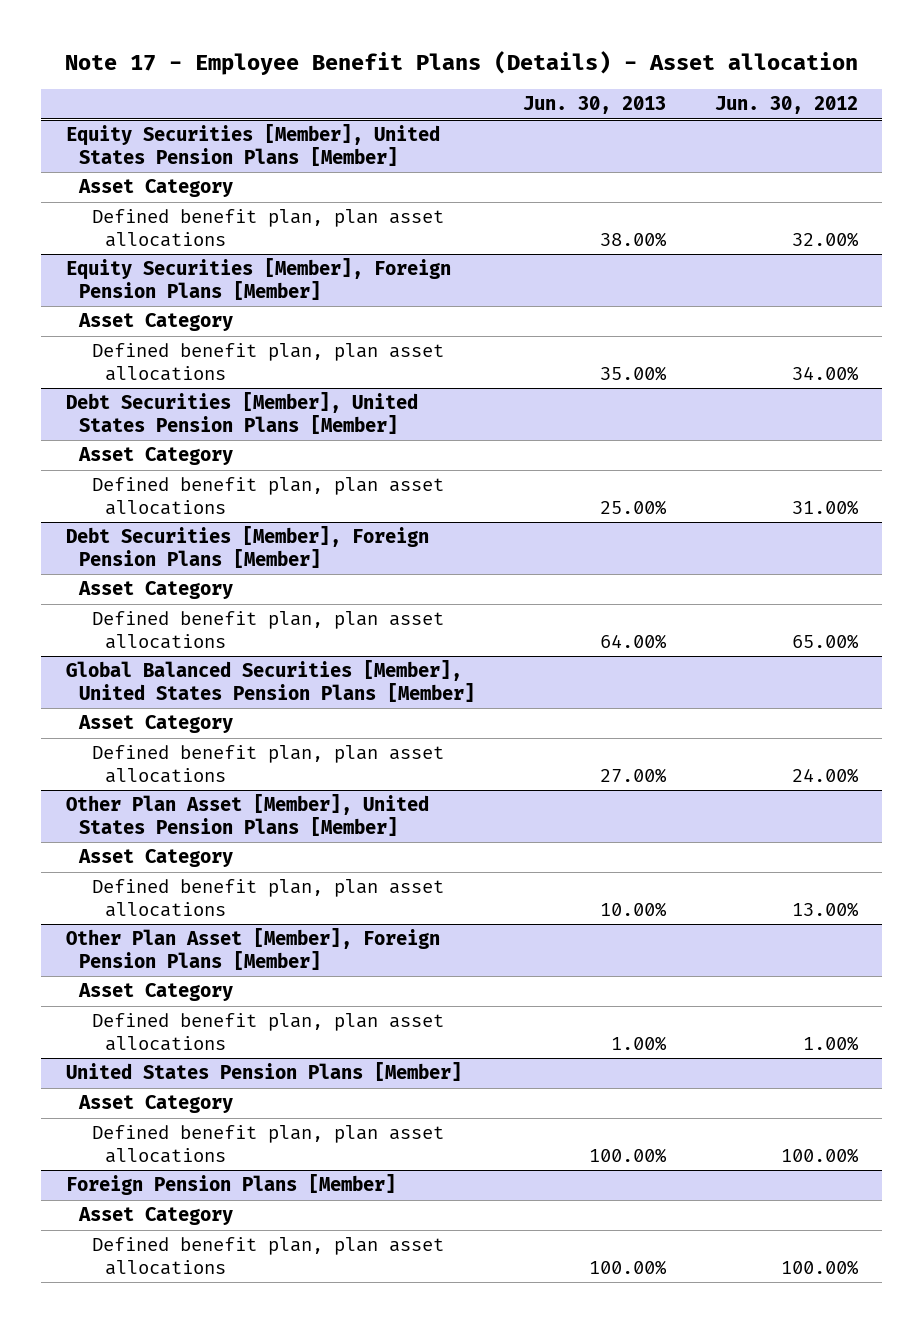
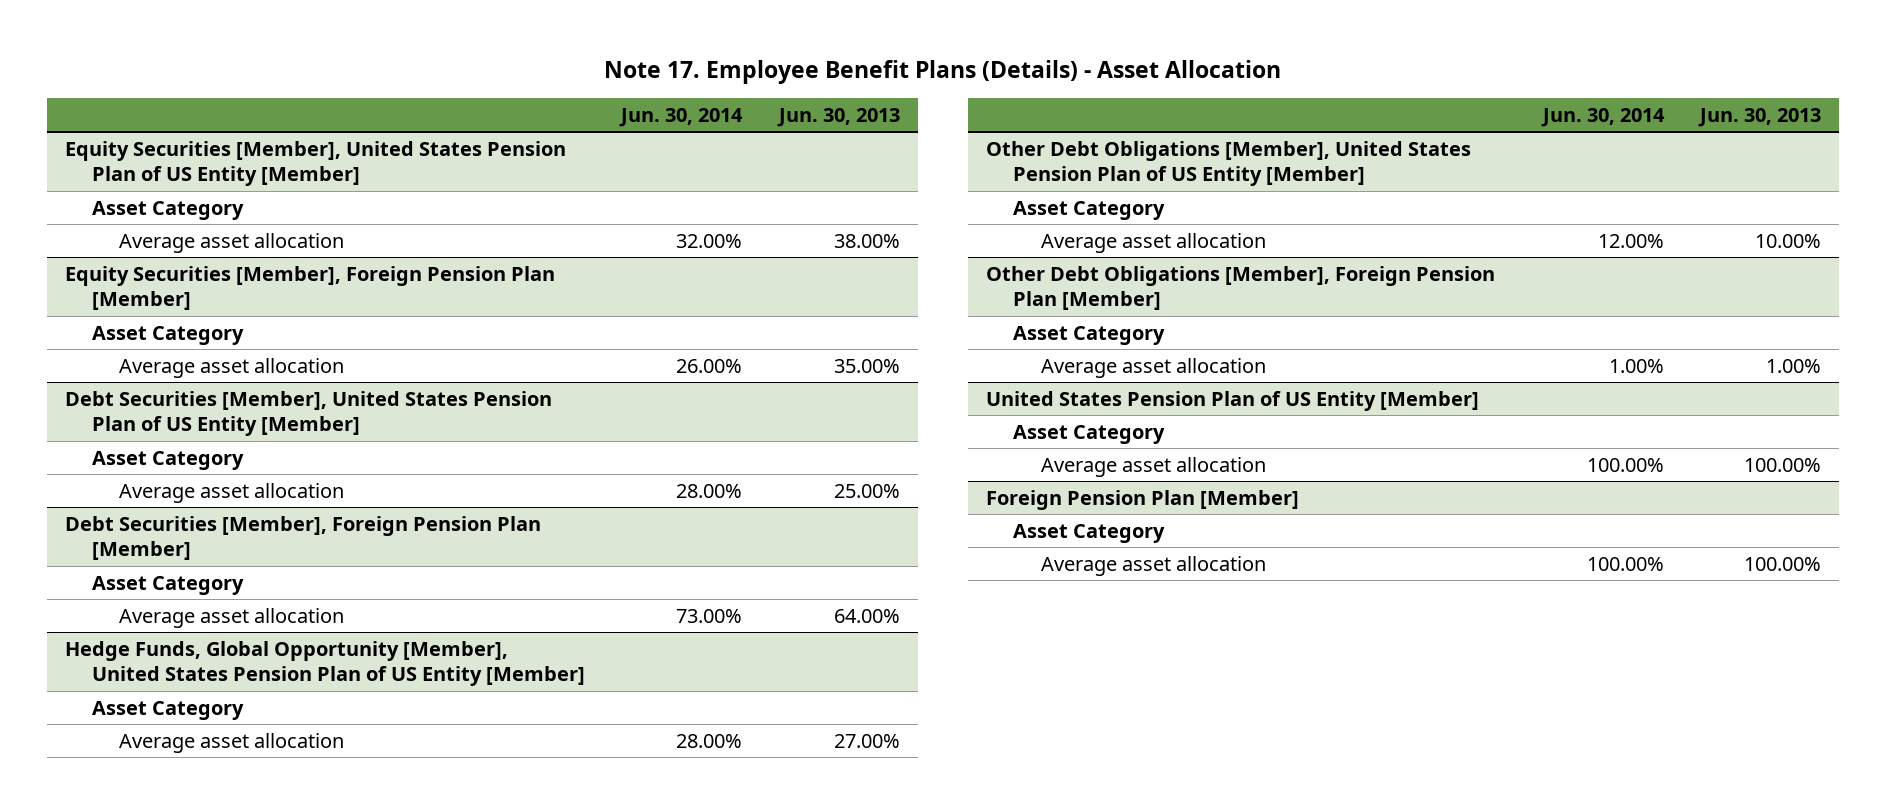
- Note 17 - Employee Benefit Plans (Details) - Asset allocation
+ Note 17. Employee Benefit Plans (Details) - Asset Allocation
- | Jun. 30, 2013 | Jun. 30, 2012
+ | Jun. 30, 2014 | Jun. 30, 2013
- Equity Securities [Member], United States Pension Plans [Member]
+ Equity Securities [Member], United States Pension Plan of US Entity [Member]
- Defined benefit plan, plan asset allocations | 38.00% | 32.00%
- Equity Securities [Member], Foreign Pension Plans [Member]
+ Average asset allocation | 32.00% | 38.00%
+ Equity Securities [Member], Foreign Pension Plan [Member]
- Defined benefit plan, plan asset allocations | 35.00% | 34.00%
- Debt Securities [Member], United States Pension Plans [Member]
+ Average asset allocation | 26.00% | 35.00%
+ Debt Securities [Member], United States Pension Plan of US Entity [Member]
- Defined benefit plan, plan asset allocations | 25.00% | 31.00%
- Debt Securities [Member], Foreign Pension Plans [Member]
+ Average asset allocation | 28.00% | 25.00%
+ Debt Securities [Member], Foreign Pension Plan [Member]
- Defined benefit plan, plan asset allocations | 64.00% | 65.00%
- Global Balanced Securities [Member], United States Pension Plans [Member]
+ Average asset allocation | 73.00% | 64.00%
+ Hedge Funds, Global Opportunity [Member], United States Pension Plan of US Entity [Member]
- Defined benefit plan, plan asset allocations | 27.00% | 24.00%
- Other Plan Asset [Member], United States Pension Plans [Member]
+ Average asset allocation | 28.00% | 27.00%
+ Other Debt Obligations [Member], United States Pension Plan of US Entity [Member]
- Defined benefit plan, plan asset allocations | 10.00% | 13.00%
- Other Plan Asset [Member], Foreign Pension Plans [Member]
+ Average asset allocation | 12.00% | 10.00%
+ Other Debt Obligations [Member], Foreign Pension Plan [Member]
- Defined benefit plan, plan asset allocations | 1.00% | 1.00%
- United States Pension Plans [Member]
+ Average asset allocation | 1.00% | 1.00%
+ United States Pension Plan of US Entity [Member]
- Defined benefit plan, plan asset allocations | 100.00% | 100.00%
- Foreign Pension Plans [Member]
+ Average asset allocation | 100.00% | 100.00%
+ Foreign Pension Plan [Member]
- Defined benefit plan, plan asset allocations | 100.00% | 100.00%
+ Average asset allocation | 100.00% | 100.00%

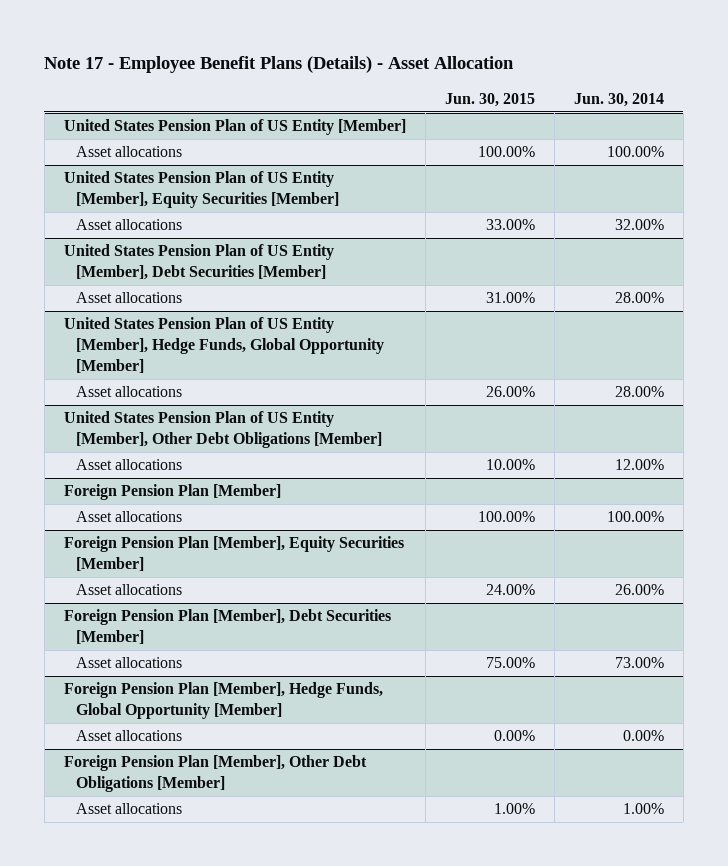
- Note 17. Employee Benefit Plans (Details) - Asset Allocation
+ Note 17 - Employee Benefit Plans (Details) - Asset Allocation
- | Jun. 30, 2014 | Jun. 30, 2013
+ | Jun. 30, 2015 | Jun. 30, 2014
- Equity Securities [Member], United States Pension Plan of US Entity [Member]
- Asset Category
- Average asset allocation | 32.00% | 38.00%
- Equity Securities [Member], Foreign Pension Plan [Member]
- Asset Category
- Average asset allocation | 26.00% | 35.00%
- Debt Securities [Member], United States Pension Plan of US Entity [Member]
- Asset Category
- Average asset allocation | 28.00% | 25.00%
- Debt Securities [Member], Foreign Pension Plan [Member]
- Asset Category
- Average asset allocation | 73.00% | 64.00%
- Hedge Funds, Global Opportunity [Member], United States Pension Plan of US Entity [Member]
- Asset Category
- Average asset allocation | 28.00% | 27.00%
- Other Debt Obligations [Member], United States Pension Plan of US Entity [Member]
- Asset Category
- Average asset allocation | 12.00% | 10.00%
- Other Debt Obligations [Member], Foreign Pension Plan [Member]
- Asset Category
- Average asset allocation | 1.00% | 1.00%
@ United States Pension Plan of US Entity [Member]
- Asset Category
- Average asset allocation | 100.00% | 100.00%
+ Asset allocations | 100.00% | 100.00%
+ United States Pension Plan of US Entity [Member], Equity Securities [Member]
+ Asset allocations | 33.00% | 32.00%
+ United States Pension Plan of US Entity [Member], Debt Securities [Member]
+ Asset allocations | 31.00% | 28.00%
+ United States Pension Plan of US Entity [Member], Hedge Funds, Global Opportunity [Member]
+ Asset allocations | 26.00% | 28.00%
+ United States Pension Plan of US Entity [Member], Other Debt Obligations [Member]
+ Asset allocations | 10.00% | 12.00%
@ Foreign Pension Plan [Member]
- Asset Category
- Average asset allocation | 100.00% | 100.00%
+ Asset allocations | 100.00% | 100.00%
+ Foreign Pension Plan [Member], Equity Securities [Member]
+ Asset allocations | 24.00% | 26.00%
+ Foreign Pension Plan [Member], Debt Securities [Member]
+ Asset allocations | 75.00% | 73.00%
+ Foreign Pension Plan [Member], Hedge Funds, Global Opportunity [Member]
+ Asset allocations | 0.00% | 0.00%
+ Foreign Pension Plan [Member], Other Debt Obligations [Member]
+ Asset allocations | 1.00% | 1.00%

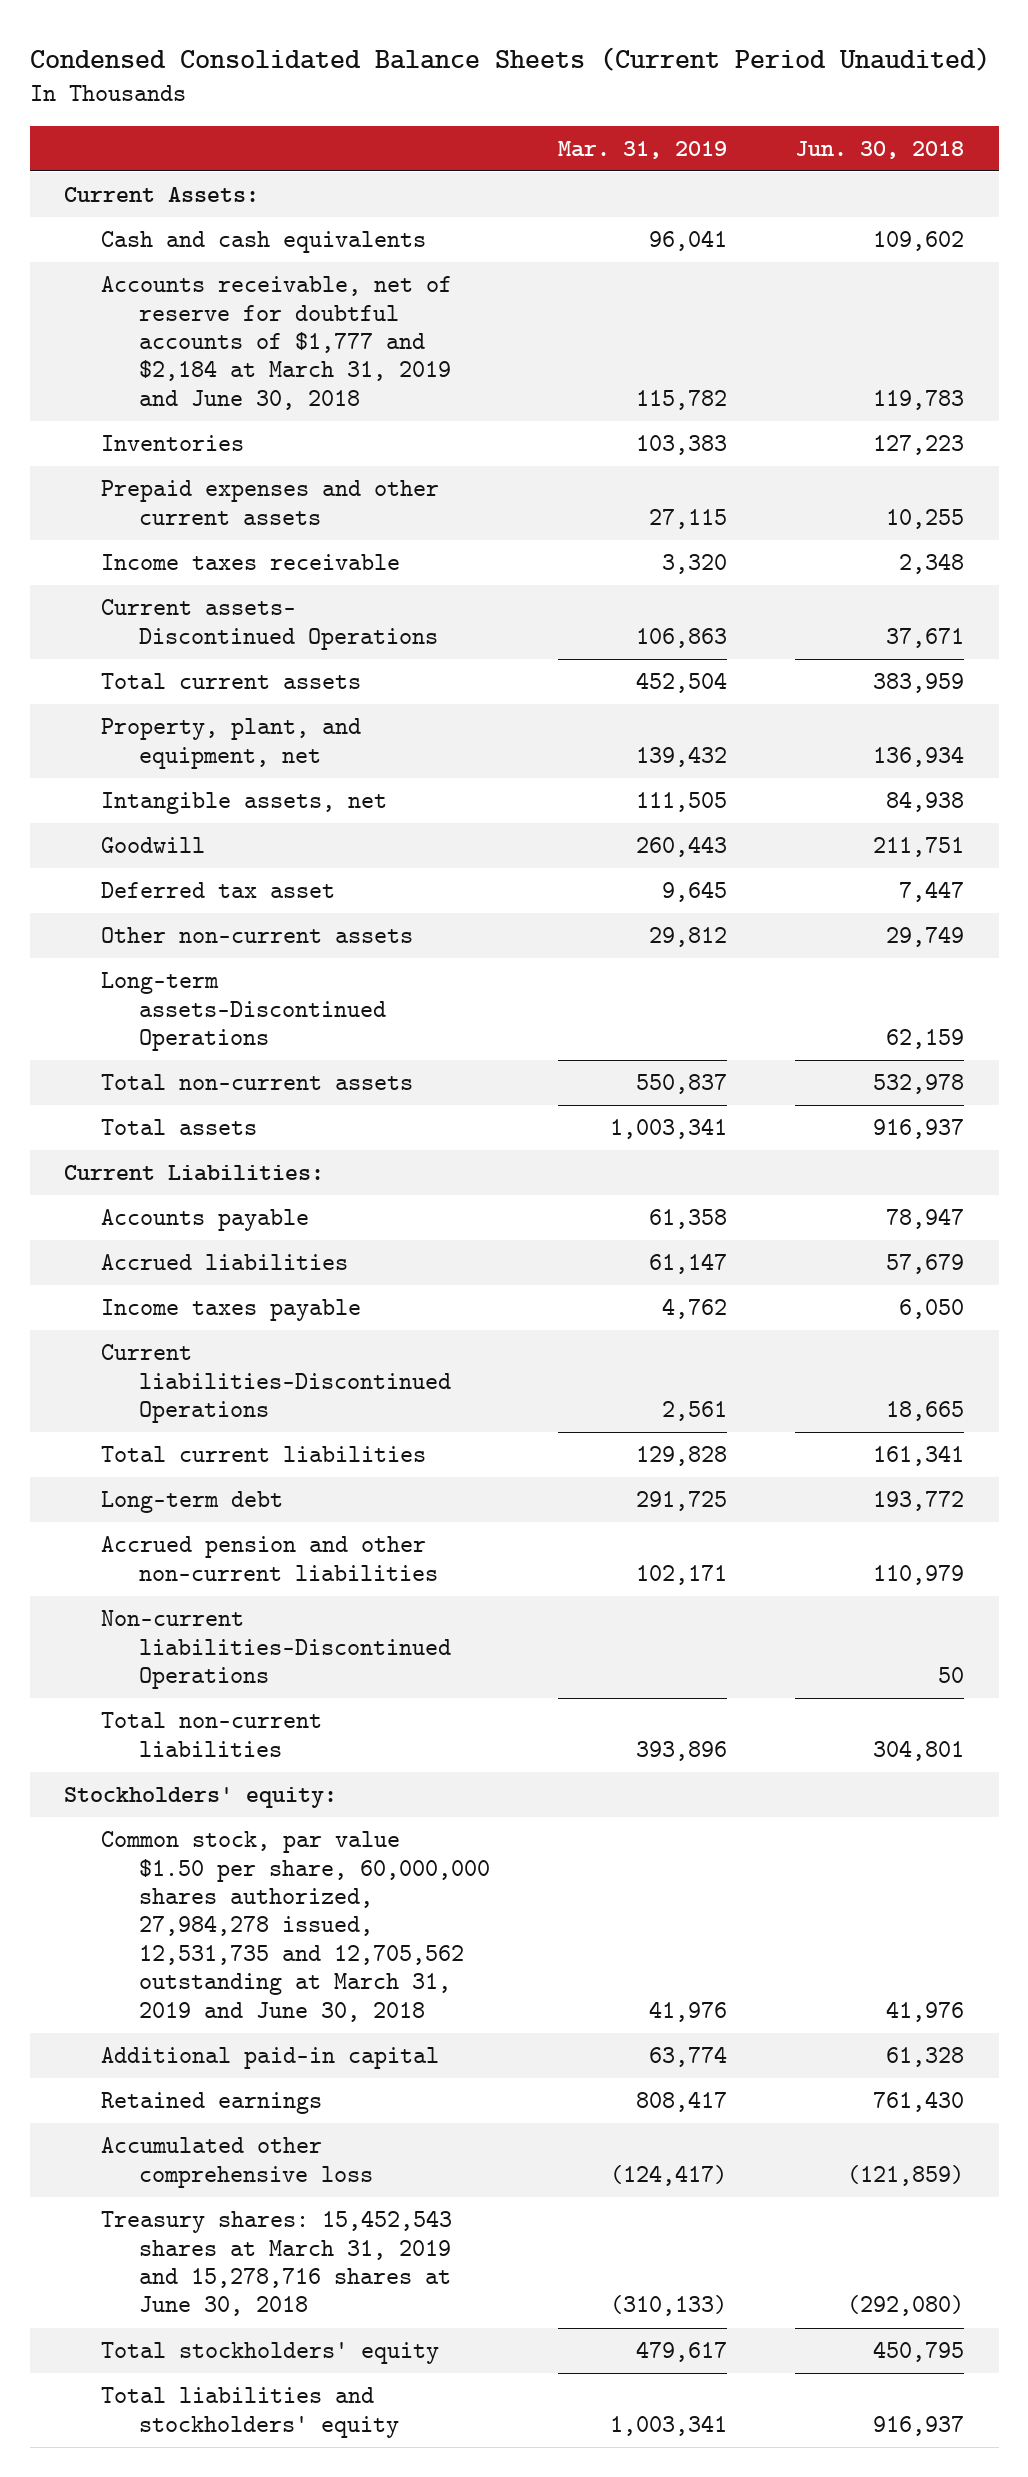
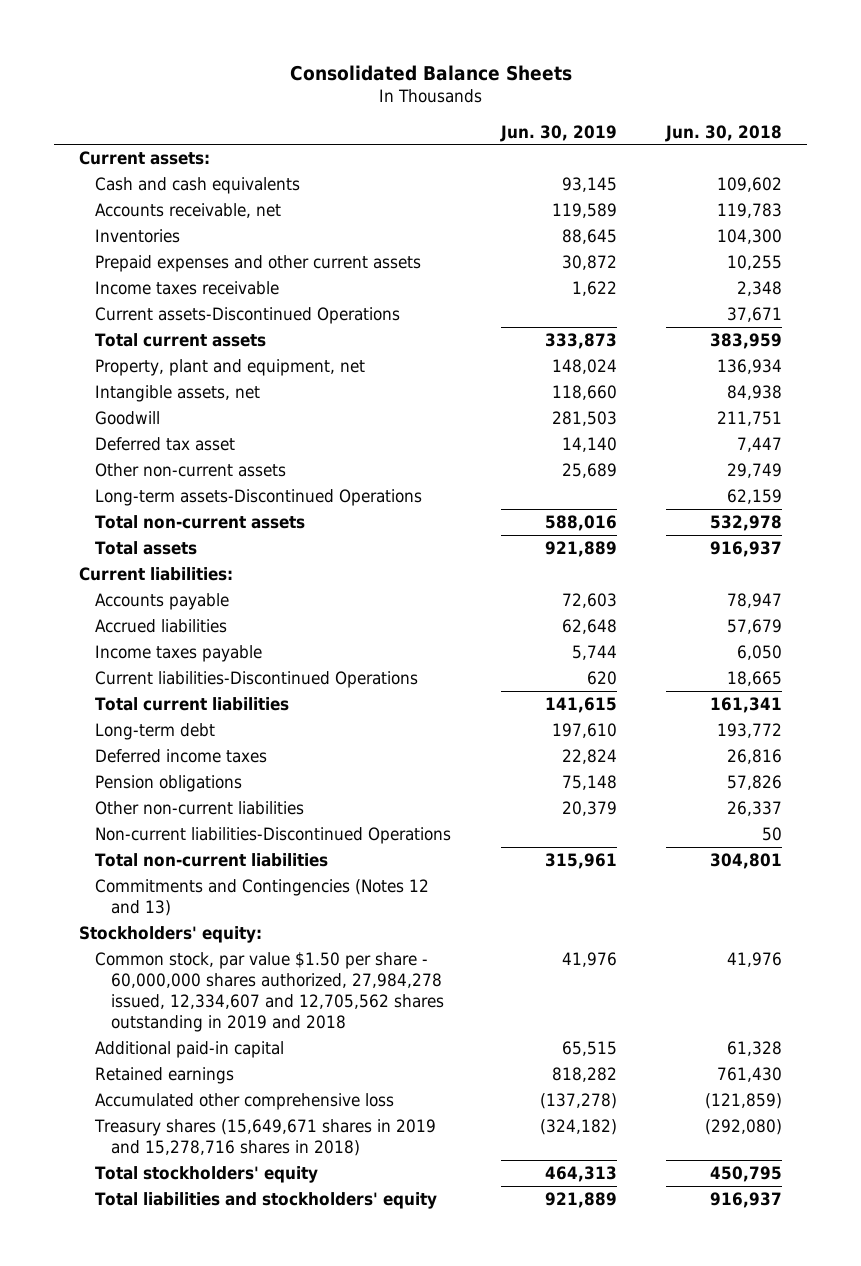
- Condensed Consolidated Balance Sheets (Current Period Unaudited)
+ Consolidated Balance Sheets
- | Mar. 31, 2019 | Jun. 30, 2018
+ | Jun. 30, 2019 | Jun. 30, 2018
- Current Assets:
+ Current assets:
- Accounts receivable, net of reserve for doubtful accounts of $1,777 and $2,184 at March 31, 2019 and June 30, 2018 | 115,782 | 119,783
- Inventories | 103,383 | 127,223
+ Accounts receivable, net | 119,589 | 119,783
+ Inventories | 88,645 | 104,300
- Current assets- Discontinued Operations | 106,863 | 37,671
+ Current assets-Discontinued Operations | | 37,671
- Property, plant, and equipment, net | 139,432 | 136,934
+ Property, plant and equipment, net | 148,024 | 136,934
- Current Liabilities:
+ Current liabilities:
- Accrued pension and other non-current liabilities | 102,171 | 110,979
+ Deferred income taxes | 22,824 | 26,816
+ Pension obligations | 75,148 | 57,826
+ Other non-current liabilities | 20,379 | 26,337
+ Commitments and Contingencies (Notes 12 and 13)
- Common stock, par value $1.50 per share, 60,000,000 shares authorized, 27,984,278 issued, 12,531,735 and 12,705,562 outstanding at March 31, 2019 and June 30, 2018 | 41,976 | 41,976
+ Common stock, par value $1.50 per share - 60,000,000 shares authorized, 27,984,278 issued, 12,334,607 and 12,705,562 shares outstanding in 2019 and 2018 | 41,976 | 41,976
- Treasury shares: 15,452,543 shares at March 31, 2019 and 15,278,716 shares at June 30, 2018 | (310,133) | (292,080)
+ Treasury shares (15,649,671 shares in 2019 and 15,278,716 shares in 2018) | (324,182) | (292,080)

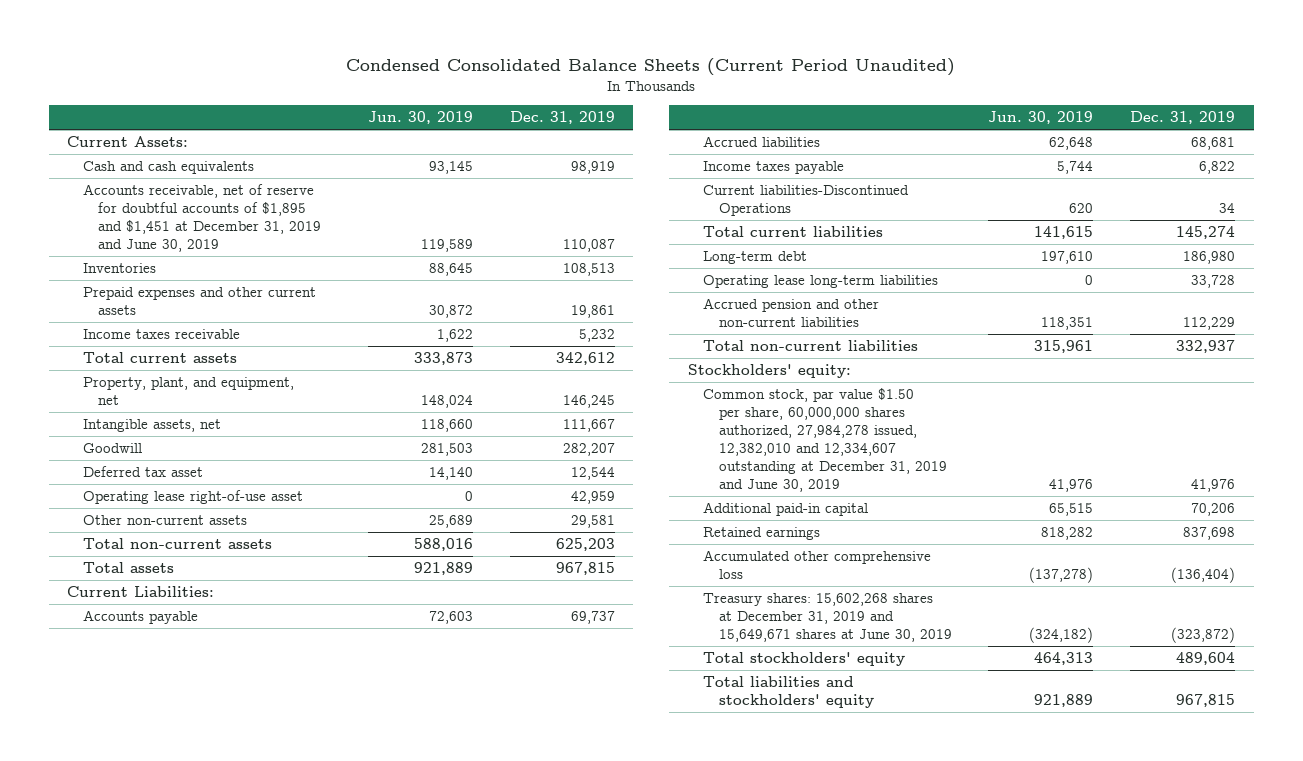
- Consolidated Balance Sheets
+ Condensed Consolidated Balance Sheets (Current Period Unaudited)
- | Jun. 30, 2019 | Jun. 30, 2018
+ | Jun. 30, 2019 | Dec. 31, 2019
- Current assets:
+ Current Assets:
- Accounts receivable, net | 119,589 | 119,783
+ Accounts receivable, net of reserve for doubtful accounts of $1,895 and $1,451 at December 31, 2019 and June 30, 2019 | 119,589 | 110,087
- Current assets-Discontinued Operations | | 37,671
- Property, plant and equipment, net | 148,024 | 136,934
+ Property, plant, and equipment, net | 148,024 | 146,245
+ Operating lease right-of-use asset | 0 | 42,959
- Long-term assets-Discontinued Operations | | 62,159
- Current liabilities:
+ Current Liabilities:
- Deferred income taxes | 22,824 | 26,816
- Pension obligations | 75,148 | 57,826
- Other non-current liabilities | 20,379 | 26,337
- Non-current liabilities-Discontinued Operations | | 50
+ Operating lease long-term liabilities | 0 | 33,728
+ Accrued pension and other non-current liabilities | 118,351 | 112,229
- Commitments and Contingencies (Notes 12 and 13)
- Common stock, par value $1.50 per share - 60,000,000 shares authorized, 27,984,278 issued, 12,334,607 and 12,705,562 shares outstanding in 2019 and 2018 | 41,976 | 41,976
+ Common stock, par value $1.50 per share, 60,000,000 shares authorized, 27,984,278 issued, 12,382,010 and 12,334,607 outstanding at December 31, 2019 and June 30, 2019 | 41,976 | 41,976
- Treasury shares (15,649,671 shares in 2019 and 15,278,716 shares in 2018) | (324,182) | (292,080)
+ Treasury shares: 15,602,268 shares at December 31, 2019 and 15,649,671 shares at June 30, 2019 | (324,182) | (323,872)

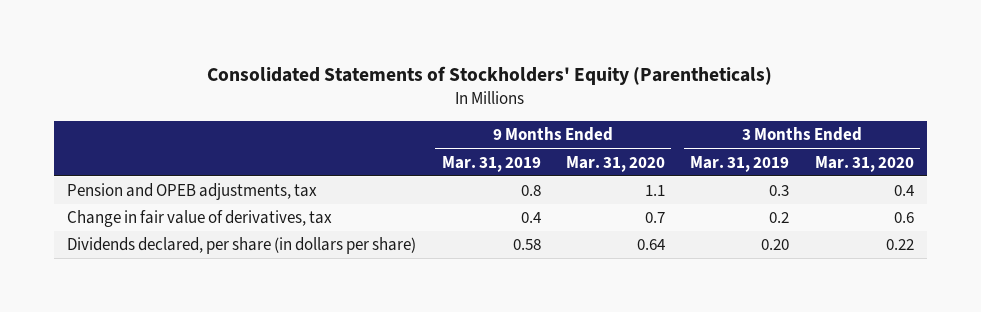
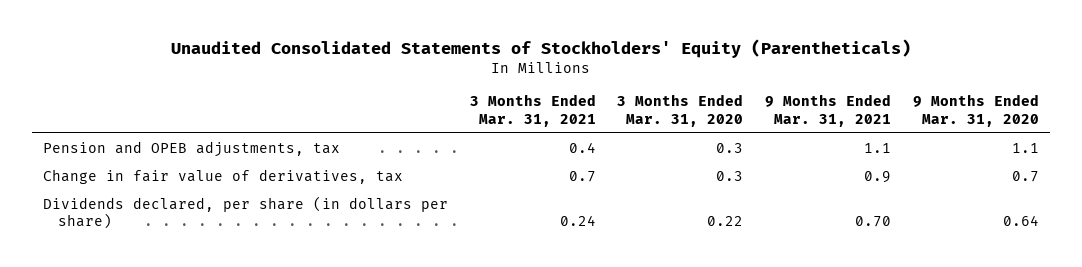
- Consolidated Statements of Stockholders' Equity (Parentheticals)
+ Unaudited Consolidated Statements of Stockholders' Equity (Parentheticals)
- | 9 Months Ended Mar. 31, 2019 | 9 Months Ended Mar. 31, 2020 | 3 Months Ended Mar. 31, 2019 | 3 Months Ended Mar. 31, 2020
+ | 3 Months Ended Mar. 31, 2021 | 3 Months Ended Mar. 31, 2020 | 9 Months Ended Mar. 31, 2021 | 9 Months Ended Mar. 31, 2020
- Pension and OPEB adjustments, tax | 0.8 | 1.1 | 0.3 | 0.4
- Change in fair value of derivatives, tax | 0.4 | 0.7 | 0.2 | 0.6
+ Pension and OPEB adjustments, tax | 0.4 | 0.3 | 1.1 | 1.1
+ Change in fair value of derivatives, tax | 0.7 | 0.3 | 0.9 | 0.7

